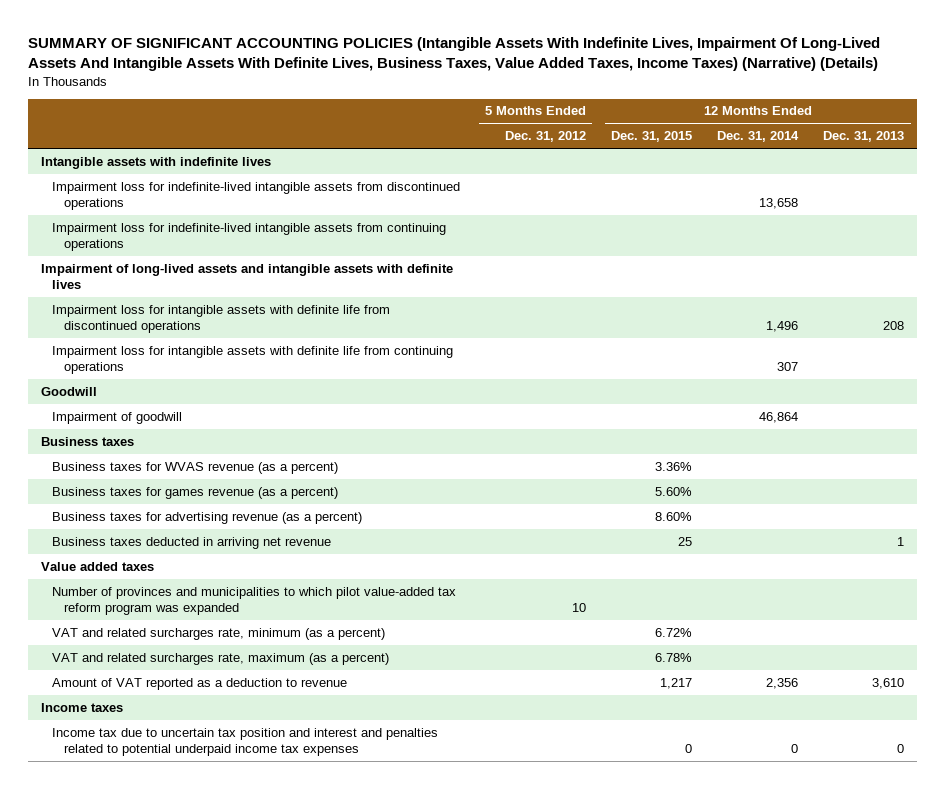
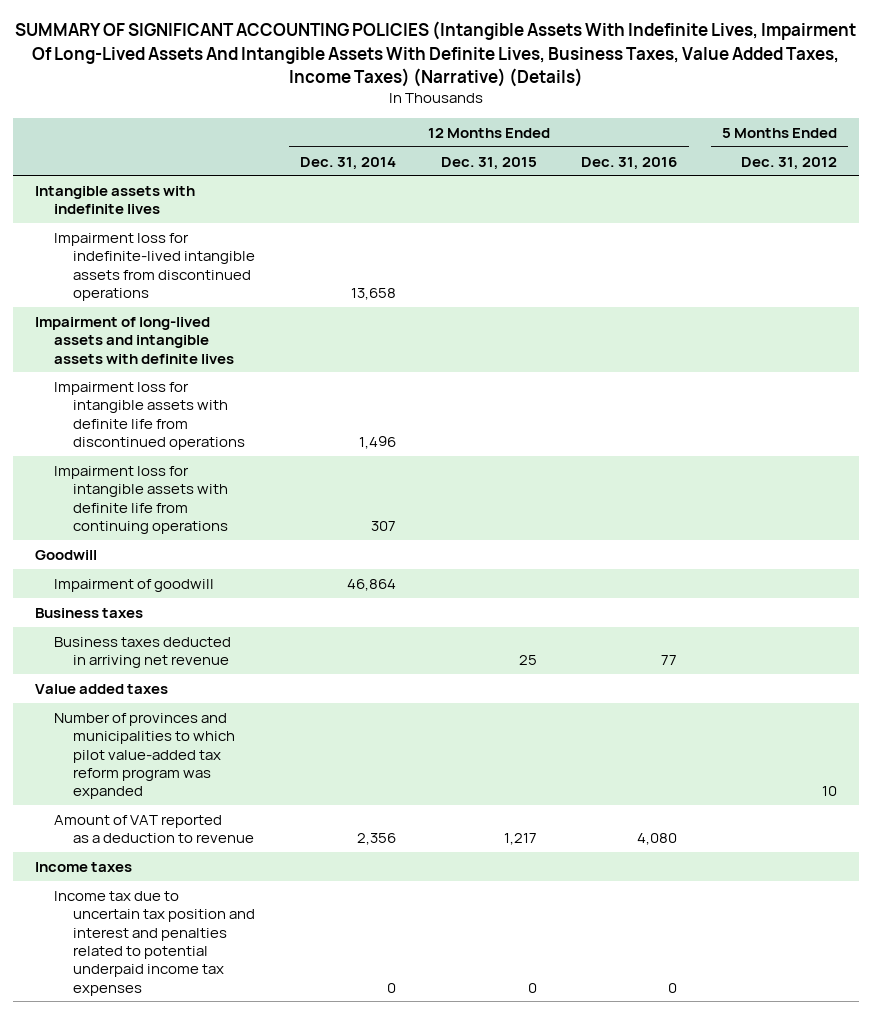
- | 5 Months Ended Dec. 31, 2012 | 12 Months Ended Dec. 31, 2015 | 12 Months Ended Dec. 31, 2014 | 12 Months Ended Dec. 31, 2013
+ | 12 Months Ended Dec. 31, 2014 | 12 Months Ended Dec. 31, 2015 | 12 Months Ended Dec. 31, 2016 | 5 Months Ended Dec. 31, 2012
- Impairment loss for indefinite-lived intangible assets from continuing operations
- Business taxes for WVAS revenue (as a percent) | | 3.36% | |
- Business taxes for games revenue (as a percent) | | 5.60% | |
- Business taxes for advertising revenue (as a percent) | | 8.60% | |
- VAT and related surcharges rate, minimum (as a percent) | | 6.72% | |
- VAT and related surcharges rate, maximum (as a percent) | | 6.78% | |

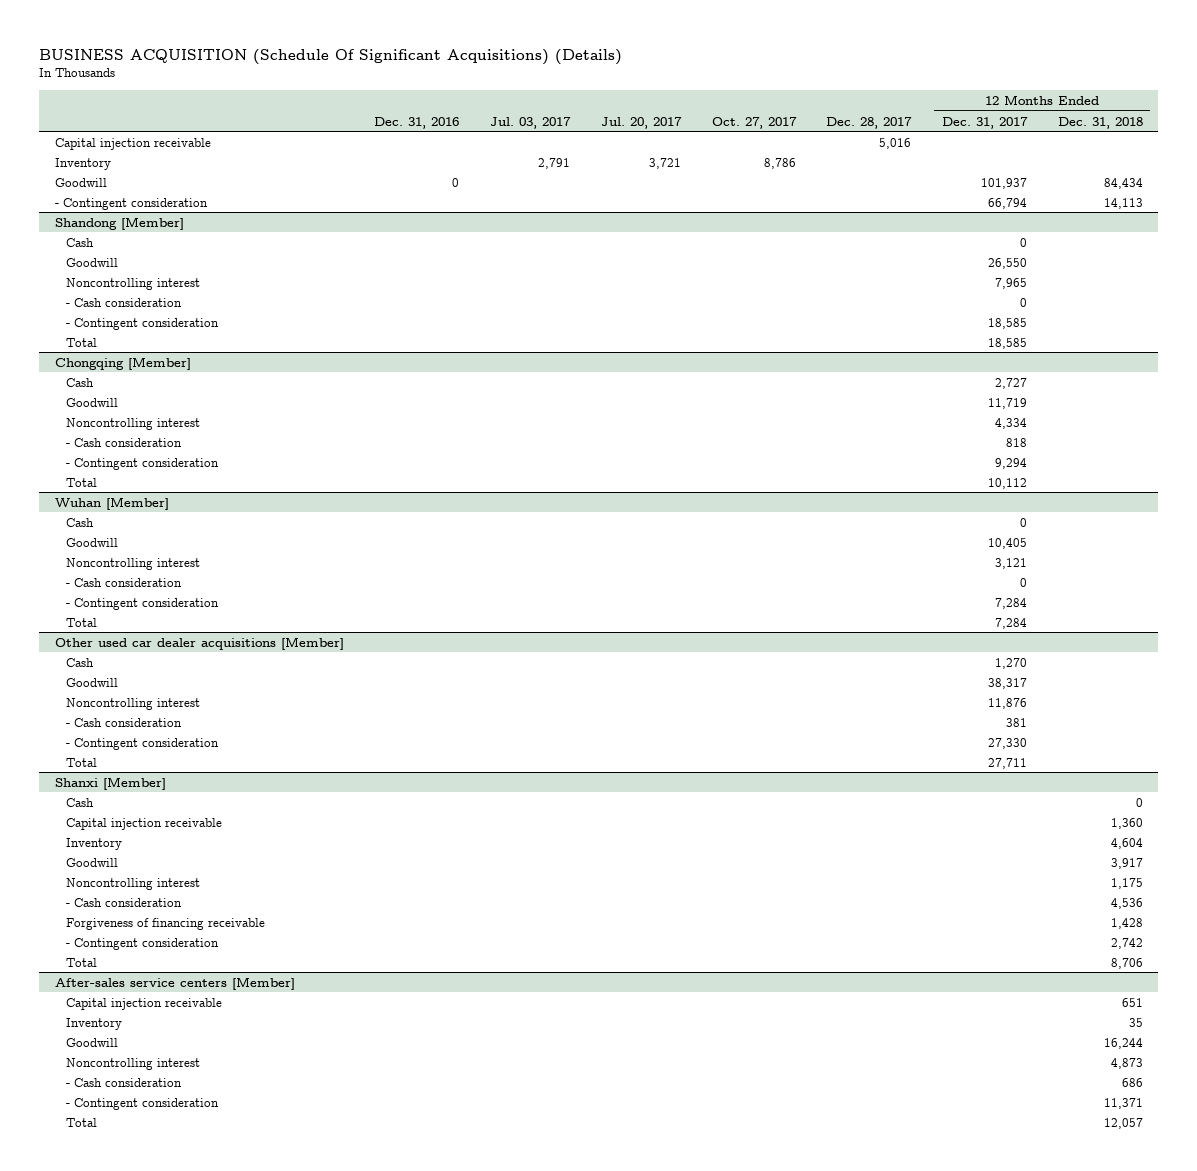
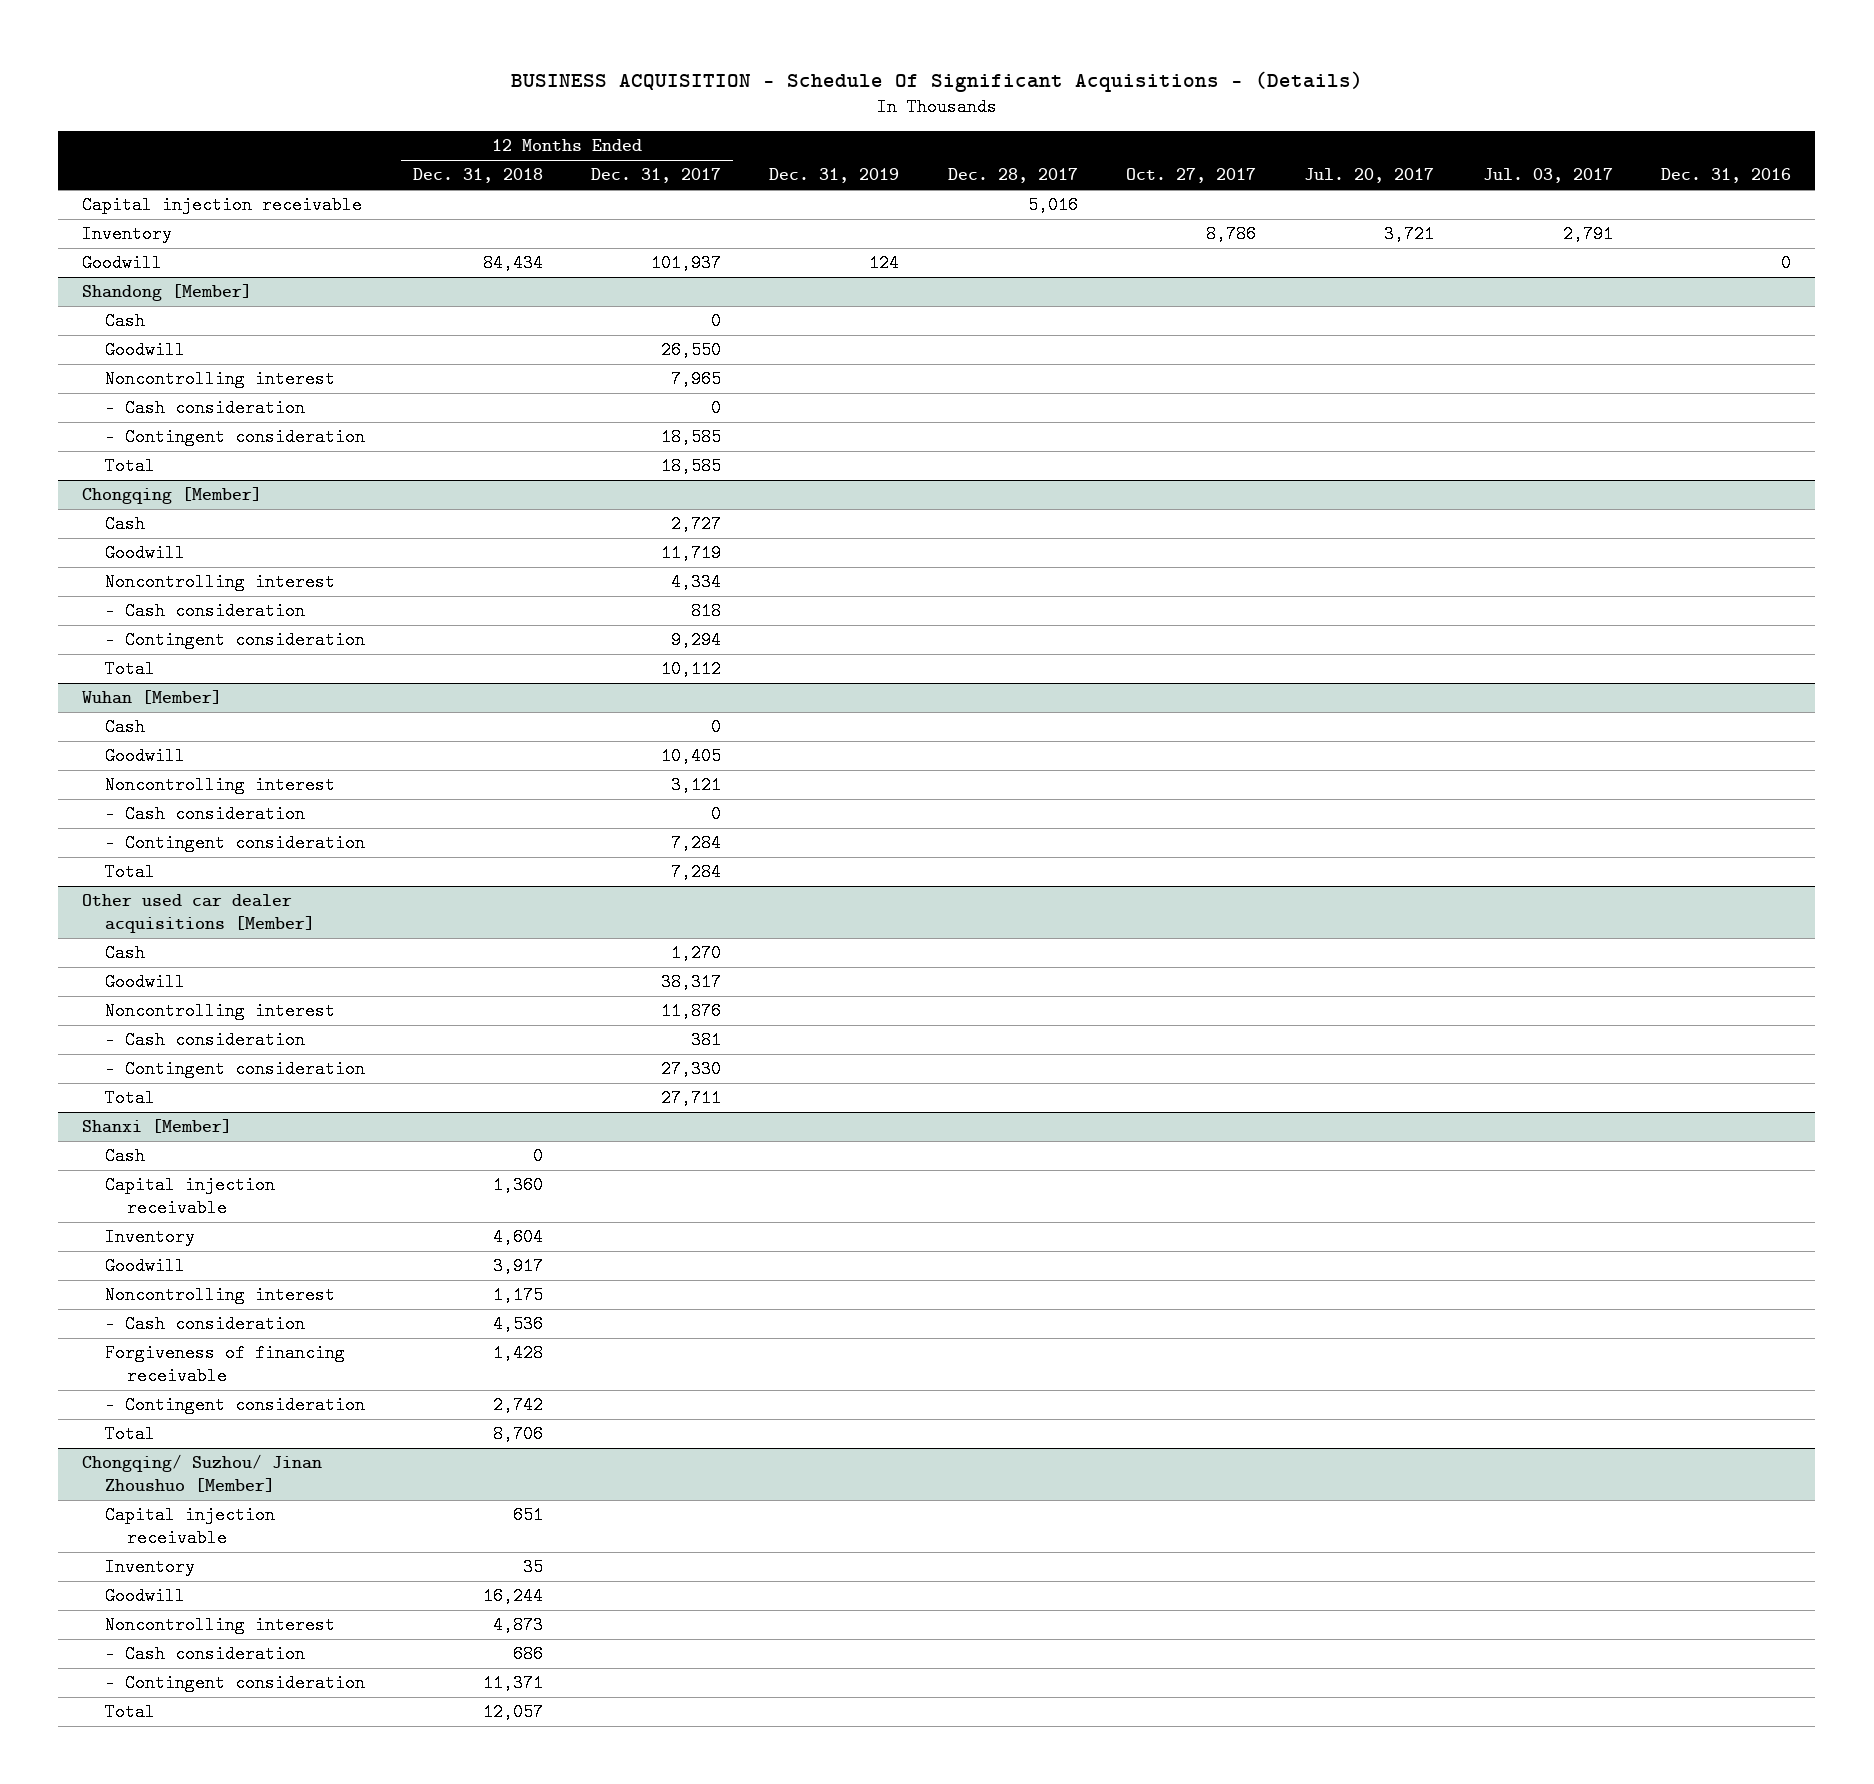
- BUSINESS ACQUISITION (Schedule Of Significant Acquisitions) (Details)
+ BUSINESS ACQUISITION - Schedule Of Significant Acquisitions - (Details)
- | Dec. 31, 2016 | Jul. 03, 2017 | Jul. 20, 2017 | Oct. 27, 2017 | Dec. 28, 2017 | 12 Months Ended Dec. 31, 2017 | 12 Months Ended Dec. 31, 2018
+ | 12 Months Ended Dec. 31, 2018 | 12 Months Ended Dec. 31, 2017 | Dec. 31, 2019 | Dec. 28, 2017 | Oct. 27, 2017 | Jul. 20, 2017 | Jul. 03, 2017 | Dec. 31, 2016
- - Contingent consideration | | | | | | 66,794 | 14,113
- After-sales service centers [Member]
+ Chongqing/ Suzhou/ Jinan Zhoushuo [Member]

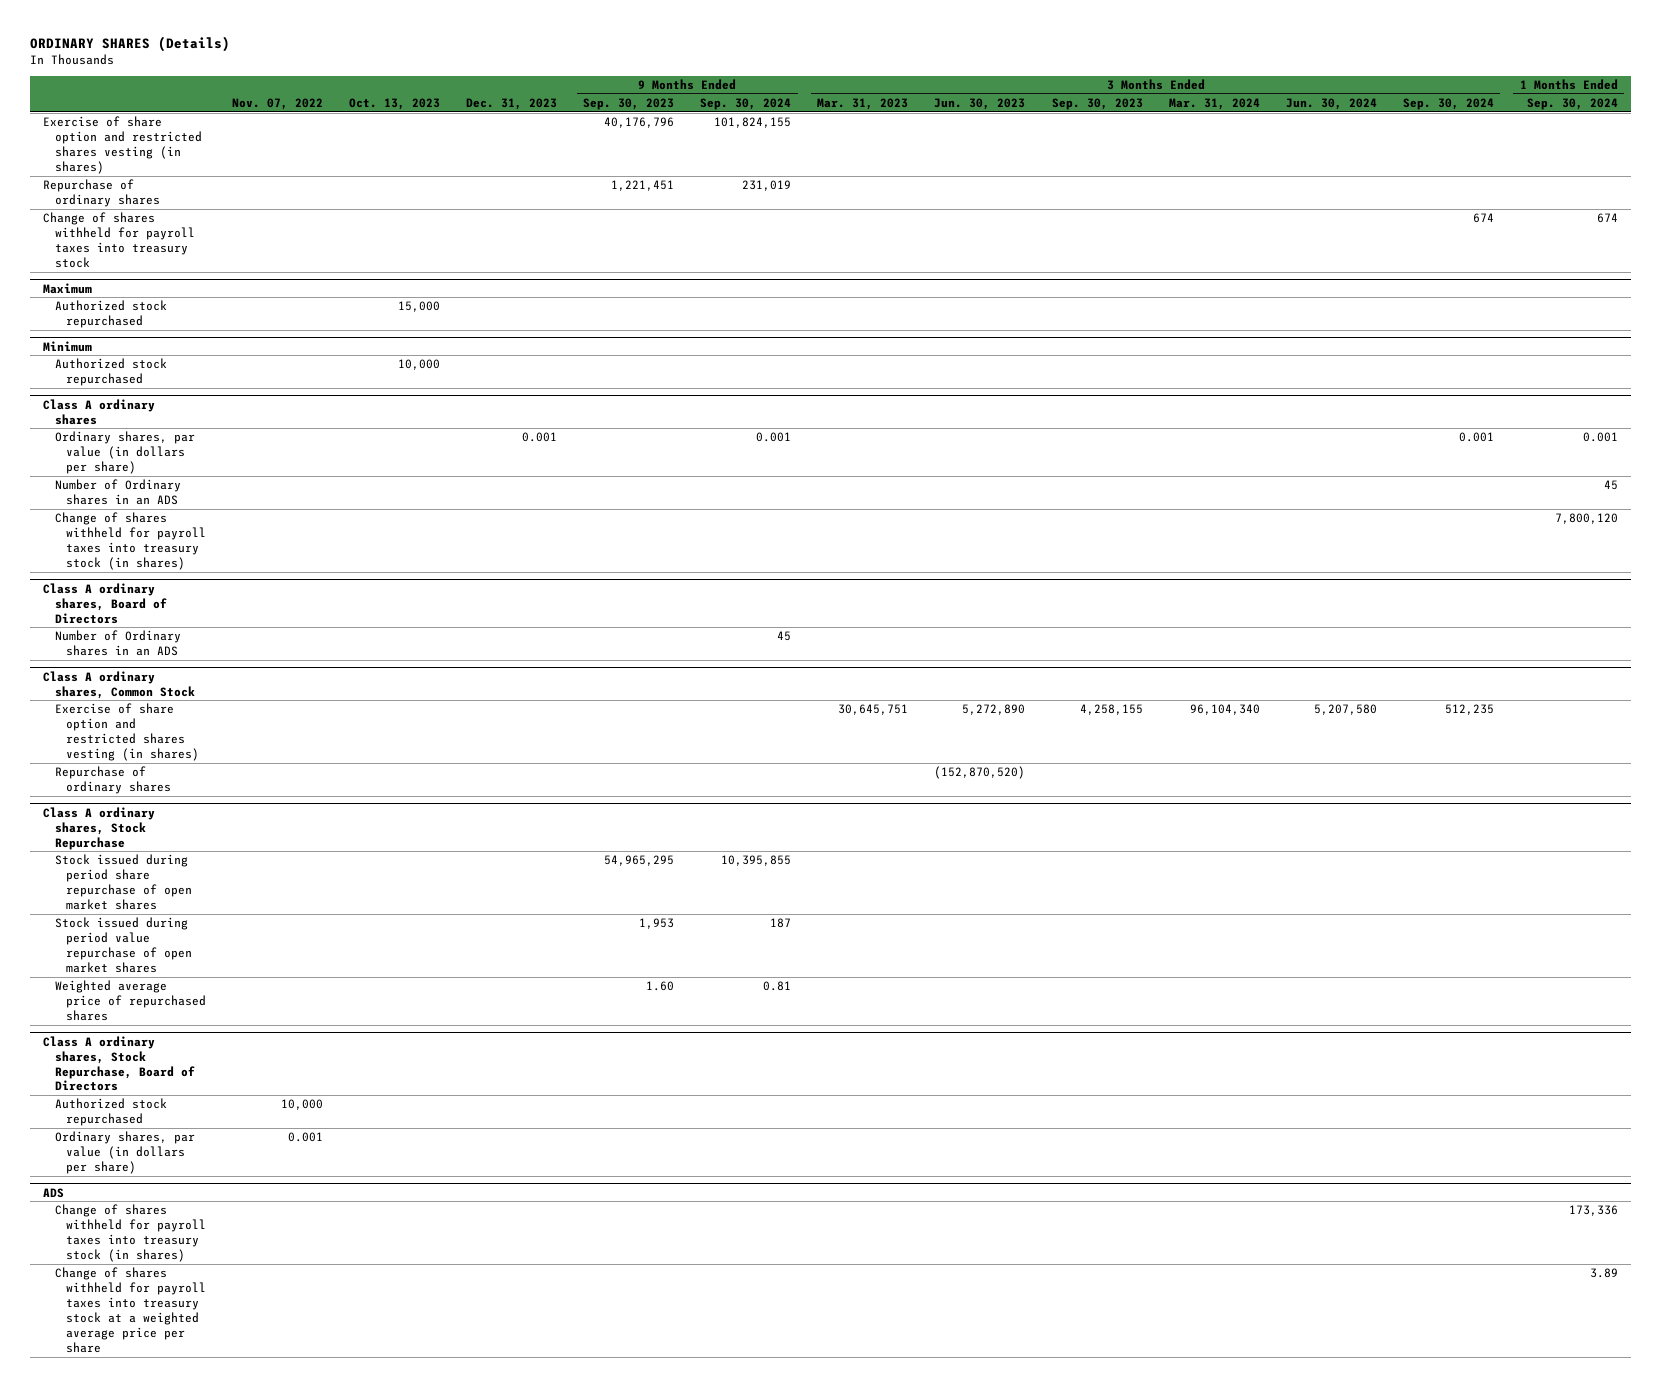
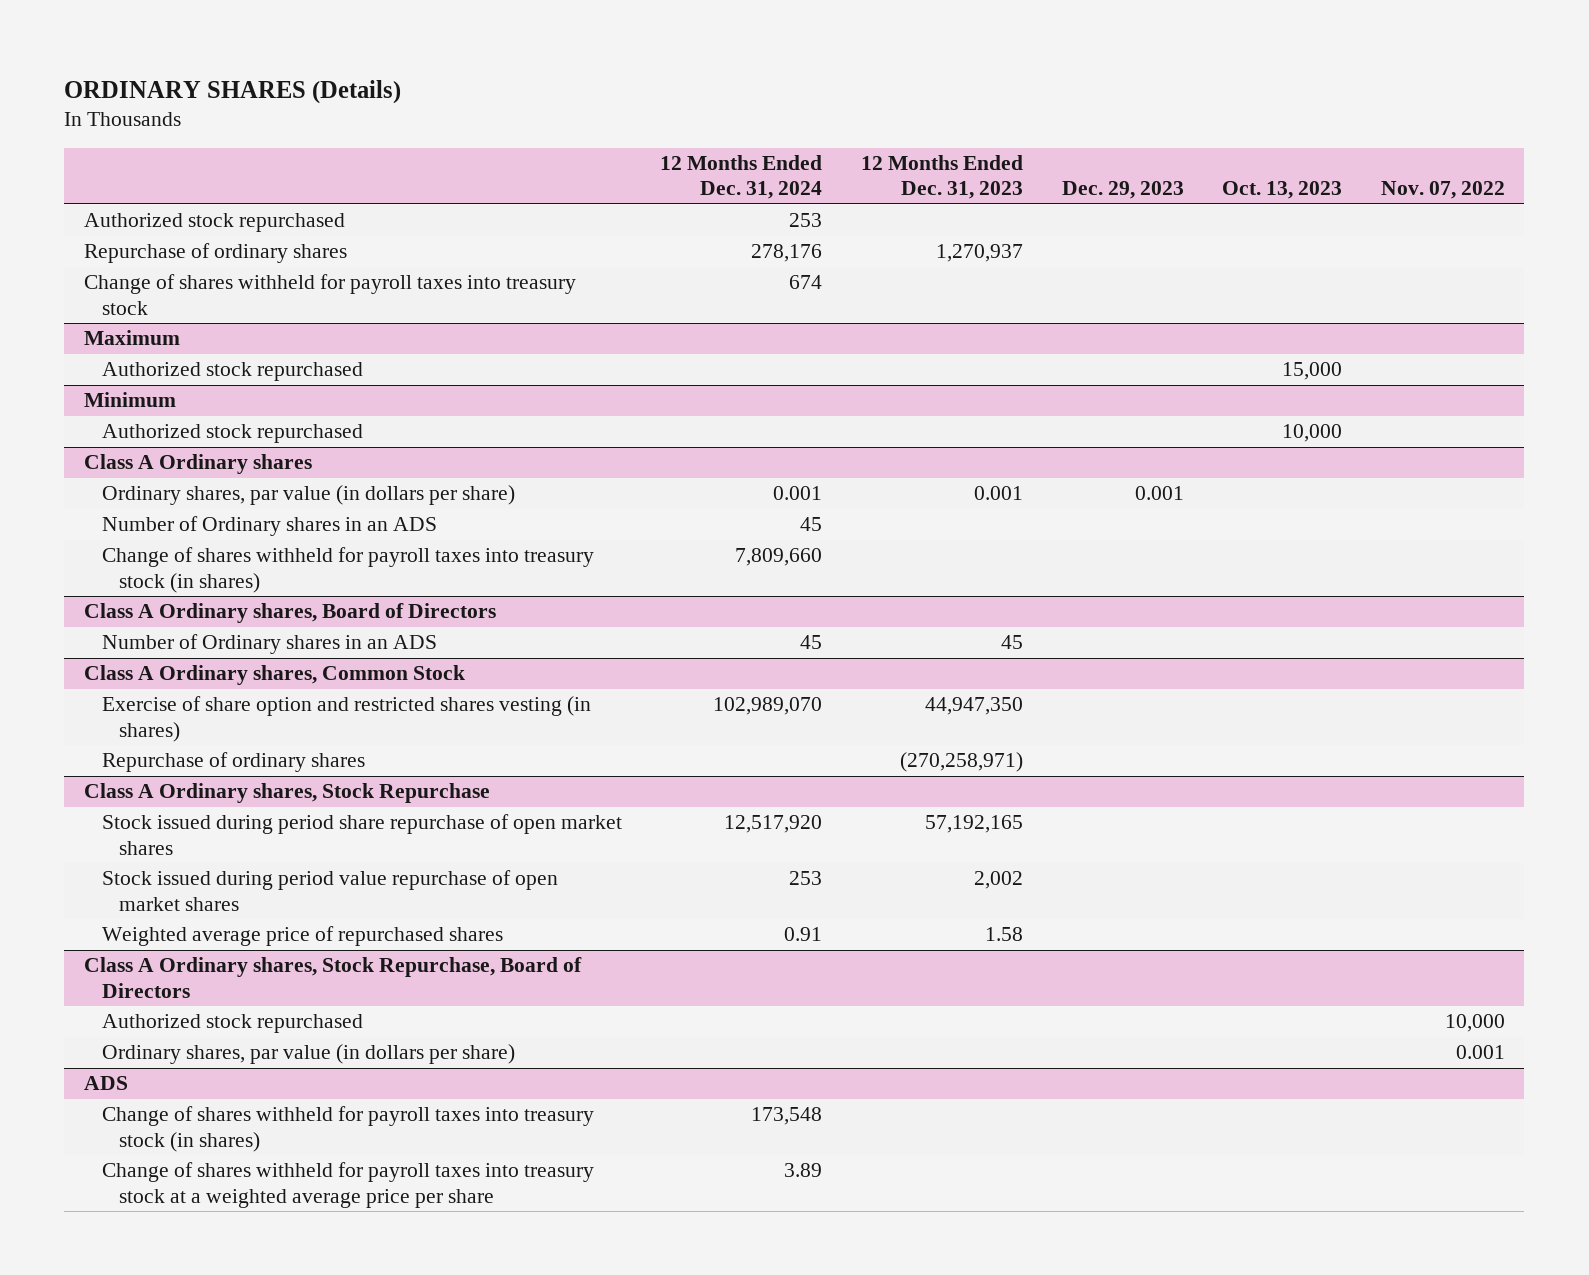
- | Nov. 07, 2022 | Oct. 13, 2023 | Dec. 31, 2023 | 9 Months Ended Sep. 30, 2023 | 9 Months Ended Sep. 30, 2024 | 3 Months Ended Mar. 31, 2023 | 3 Months Ended Jun. 30, 2023 | 3 Months Ended Sep. 30, 2023 | 3 Months Ended Mar. 31, 2024 | 3 Months Ended Jun. 30, 2024 | 3 Months Ended Sep. 30, 2024 | 1 Months Ended Sep. 30, 2024
+ | 12 Months Ended Dec. 31, 2024 | 12 Months Ended Dec. 31, 2023 | Dec. 29, 2023 | Oct. 13, 2023 | Nov. 07, 2022
- Exercise of share option and restricted shares vesting (in shares) | | | | 40,176,796 | 101,824,155 | | | | | | |
+ Authorized stock repurchased | 253 | | | |
- Class A ordinary shares
+ Class A Ordinary shares
- Class A ordinary shares, Board of Directors
+ Class A Ordinary shares, Board of Directors
- Class A ordinary shares, Common Stock
+ Class A Ordinary shares, Common Stock
- Class A ordinary shares, Stock Repurchase
+ Class A Ordinary shares, Stock Repurchase
- Class A ordinary shares, Stock Repurchase, Board of Directors
+ Class A Ordinary shares, Stock Repurchase, Board of Directors

